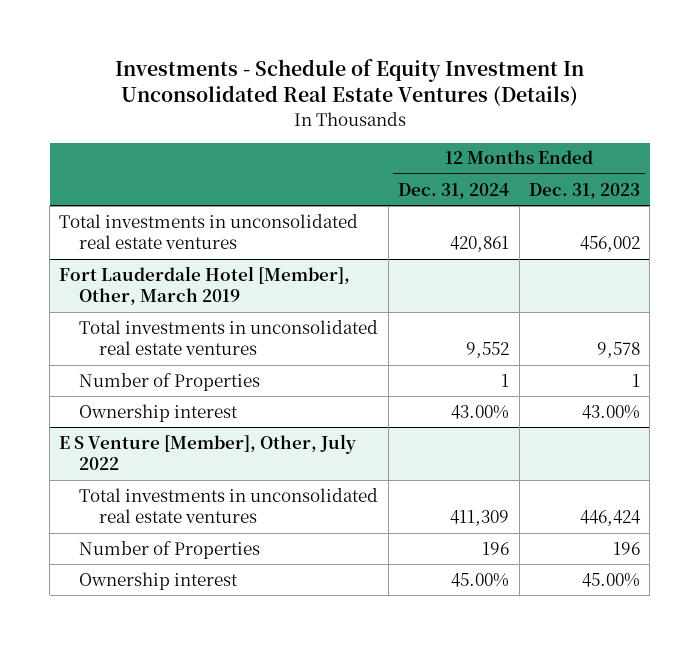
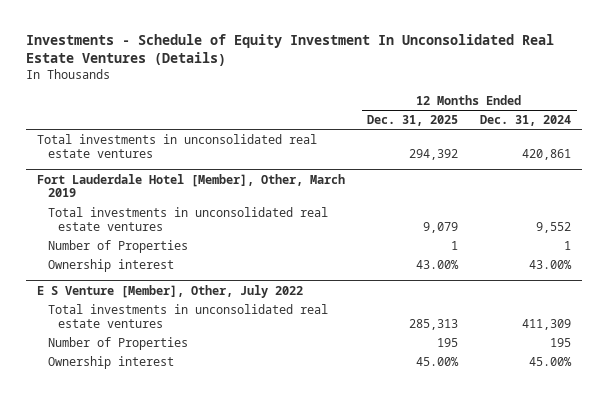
- | 12 Months Ended Dec. 31, 2024 | 12 Months Ended Dec. 31, 2023
+ | 12 Months Ended Dec. 31, 2025 | 12 Months Ended Dec. 31, 2024
@ E S Venture [Member], Other, July 2022
- Number of Properties | 196 | 196
+ Number of Properties | 195 | 195

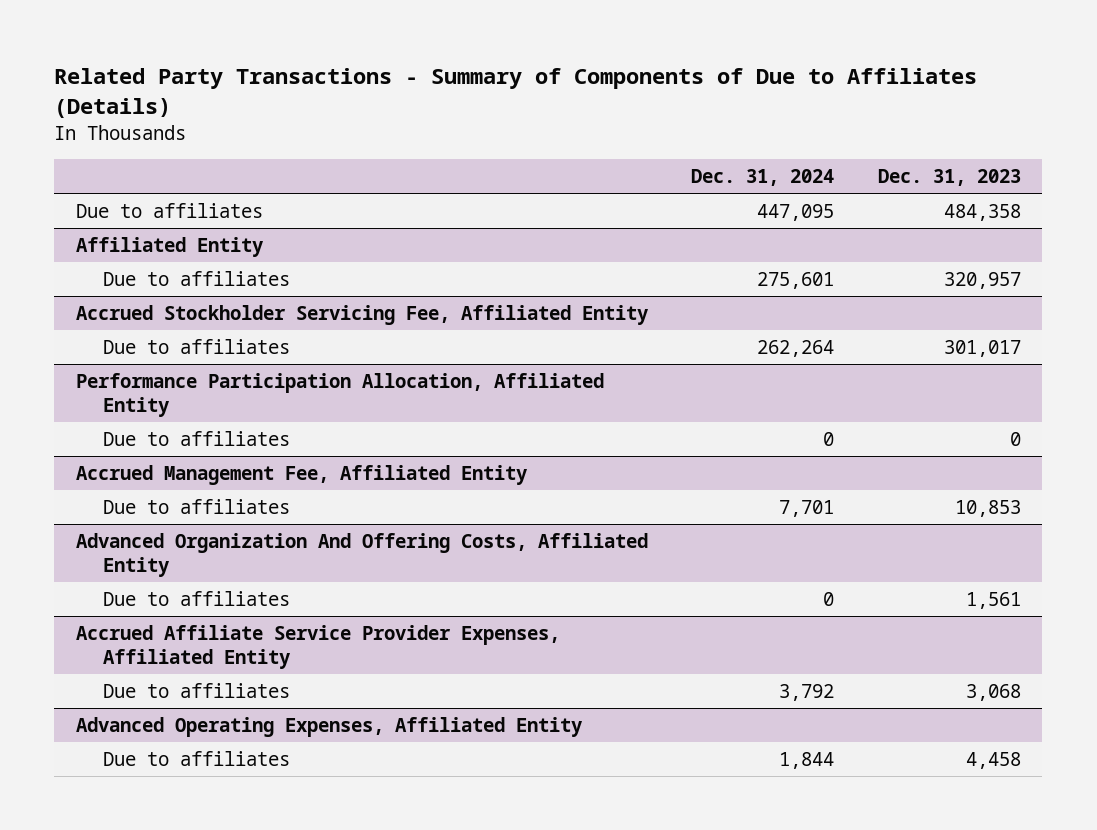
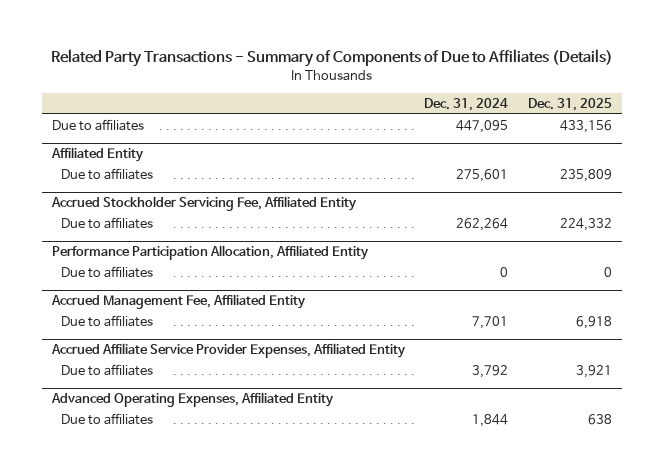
- | Dec. 31, 2024 | Dec. 31, 2023
+ | Dec. 31, 2024 | Dec. 31, 2025
- Advanced Organization And Offering Costs, Affiliated Entity
- Due to affiliates | 0 | 1,561

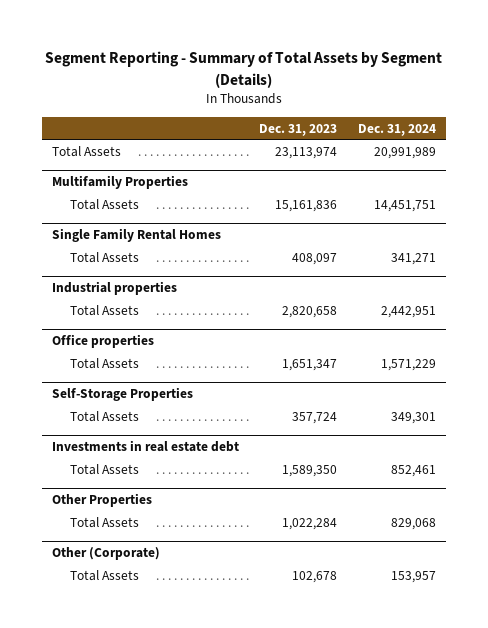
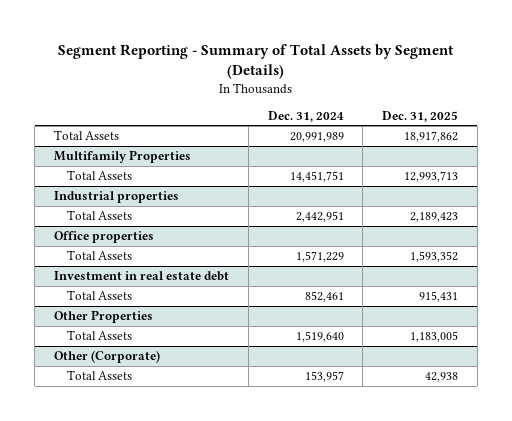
- | Dec. 31, 2023 | Dec. 31, 2024
+ | Dec. 31, 2024 | Dec. 31, 2025
- Single Family Rental Homes
- Total Assets | 408,097 | 341,271
- Self-Storage Properties
- Total Assets | 357,724 | 349,301
- Investments in real estate debt
+ Investment in real estate debt
@ Other Properties
- Total Assets | 1,022,284 | 829,068
+ Total Assets | 1,519,640 | 1,183,005

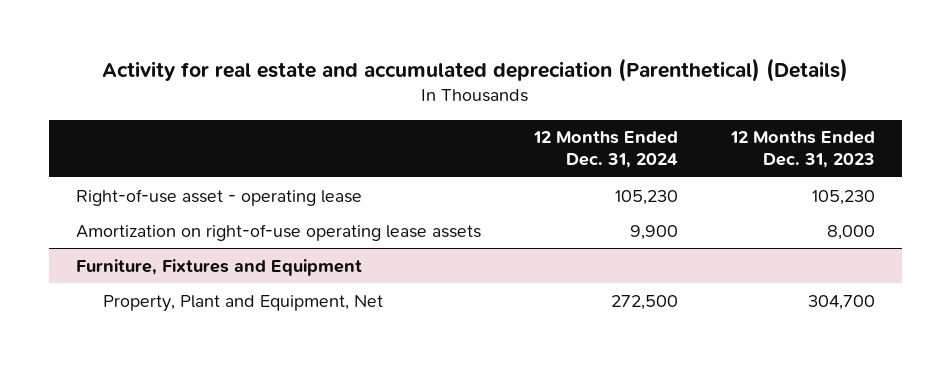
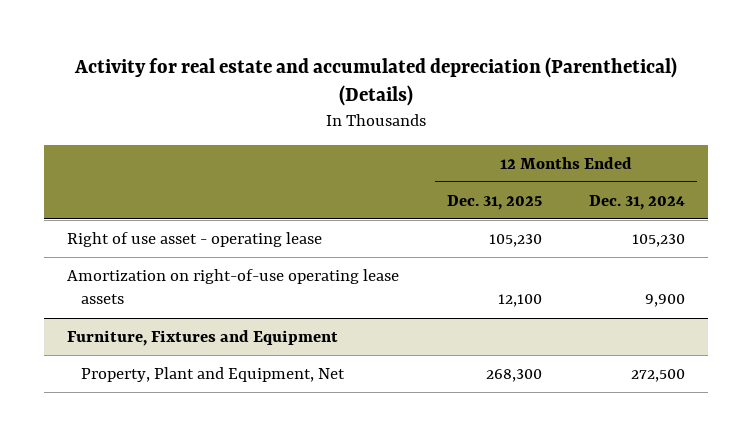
- | 12 Months Ended Dec. 31, 2024 | 12 Months Ended Dec. 31, 2023
+ | 12 Months Ended Dec. 31, 2025 | 12 Months Ended Dec. 31, 2024
- Right-of-use asset - operating lease | 105,230 | 105,230
+ Right of use asset - operating lease | 105,230 | 105,230

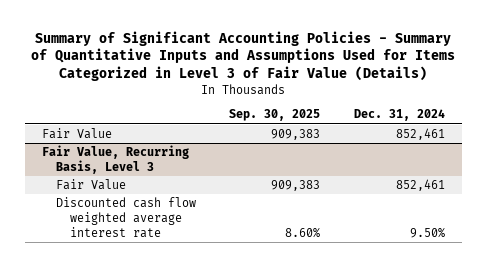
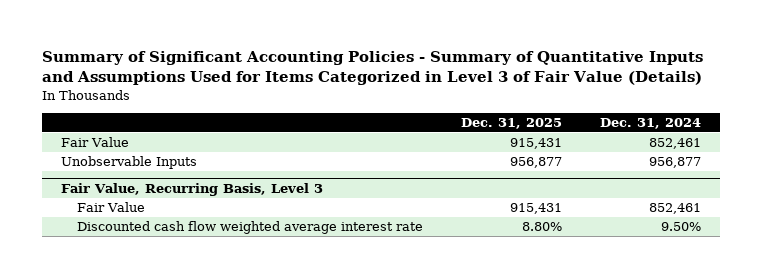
- | Sep. 30, 2025 | Dec. 31, 2024
+ | Dec. 31, 2025 | Dec. 31, 2024
+ Unobservable Inputs | 956,877 | 956,877

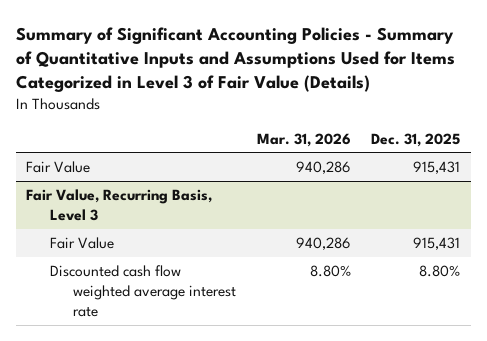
- | Dec. 31, 2025 | Dec. 31, 2024
+ | Mar. 31, 2026 | Dec. 31, 2025
- Unobservable Inputs | 956,877 | 956,877

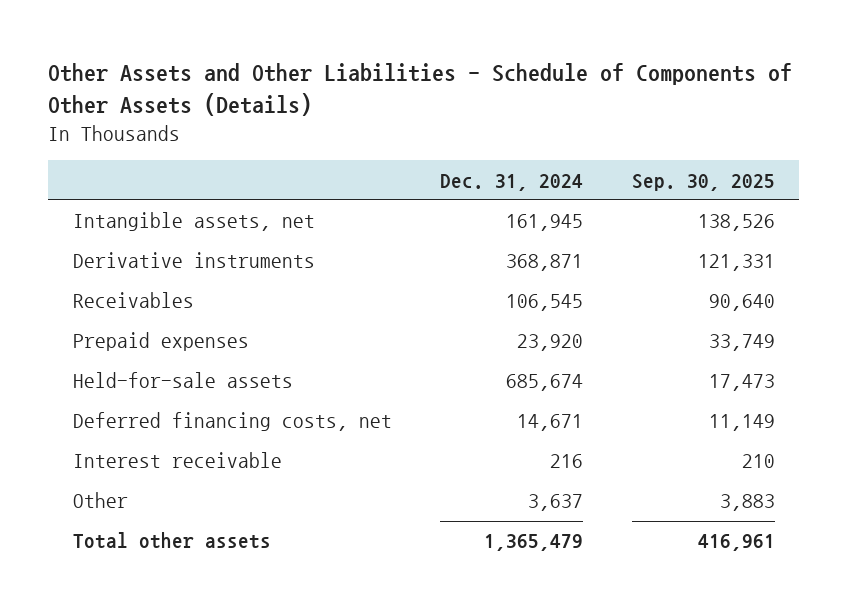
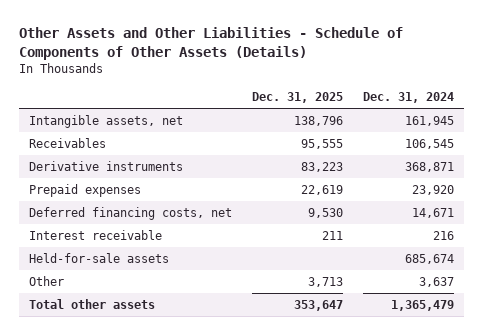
- | Dec. 31, 2024 | Sep. 30, 2025
+ | Dec. 31, 2025 | Dec. 31, 2024
moved down: Derivative instruments | 83,223 | 368,871
moved down: Held-for-sale assets | | 685,674

